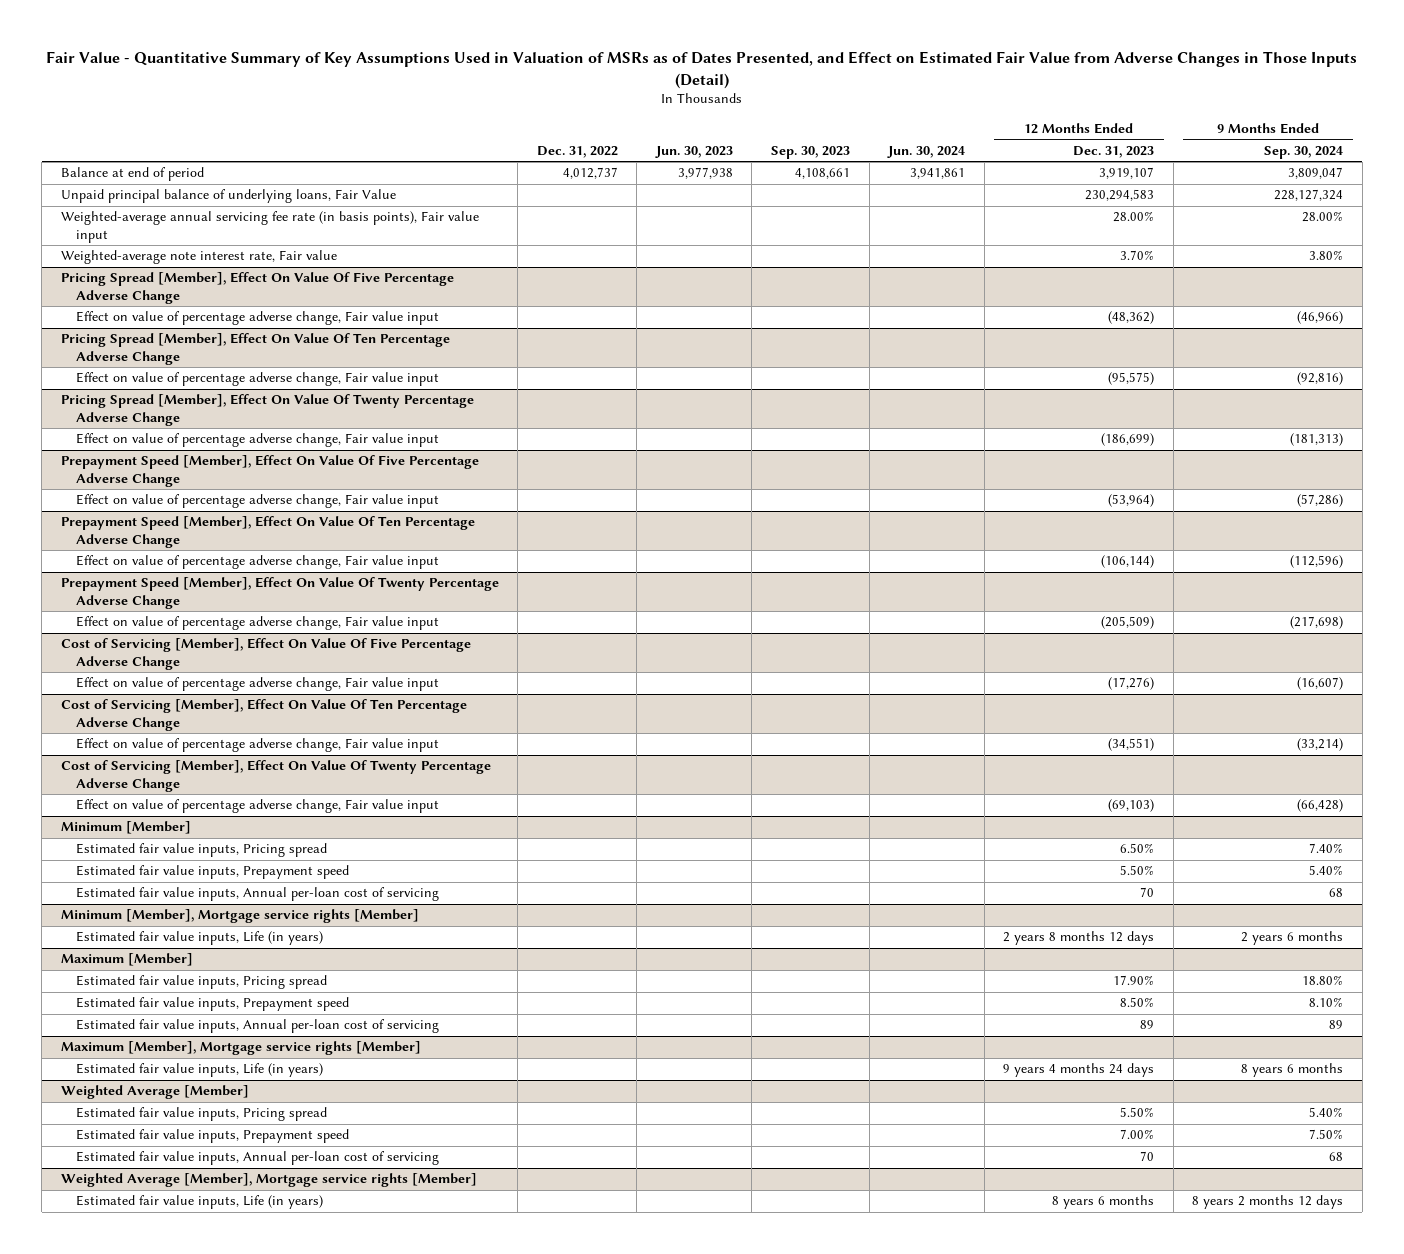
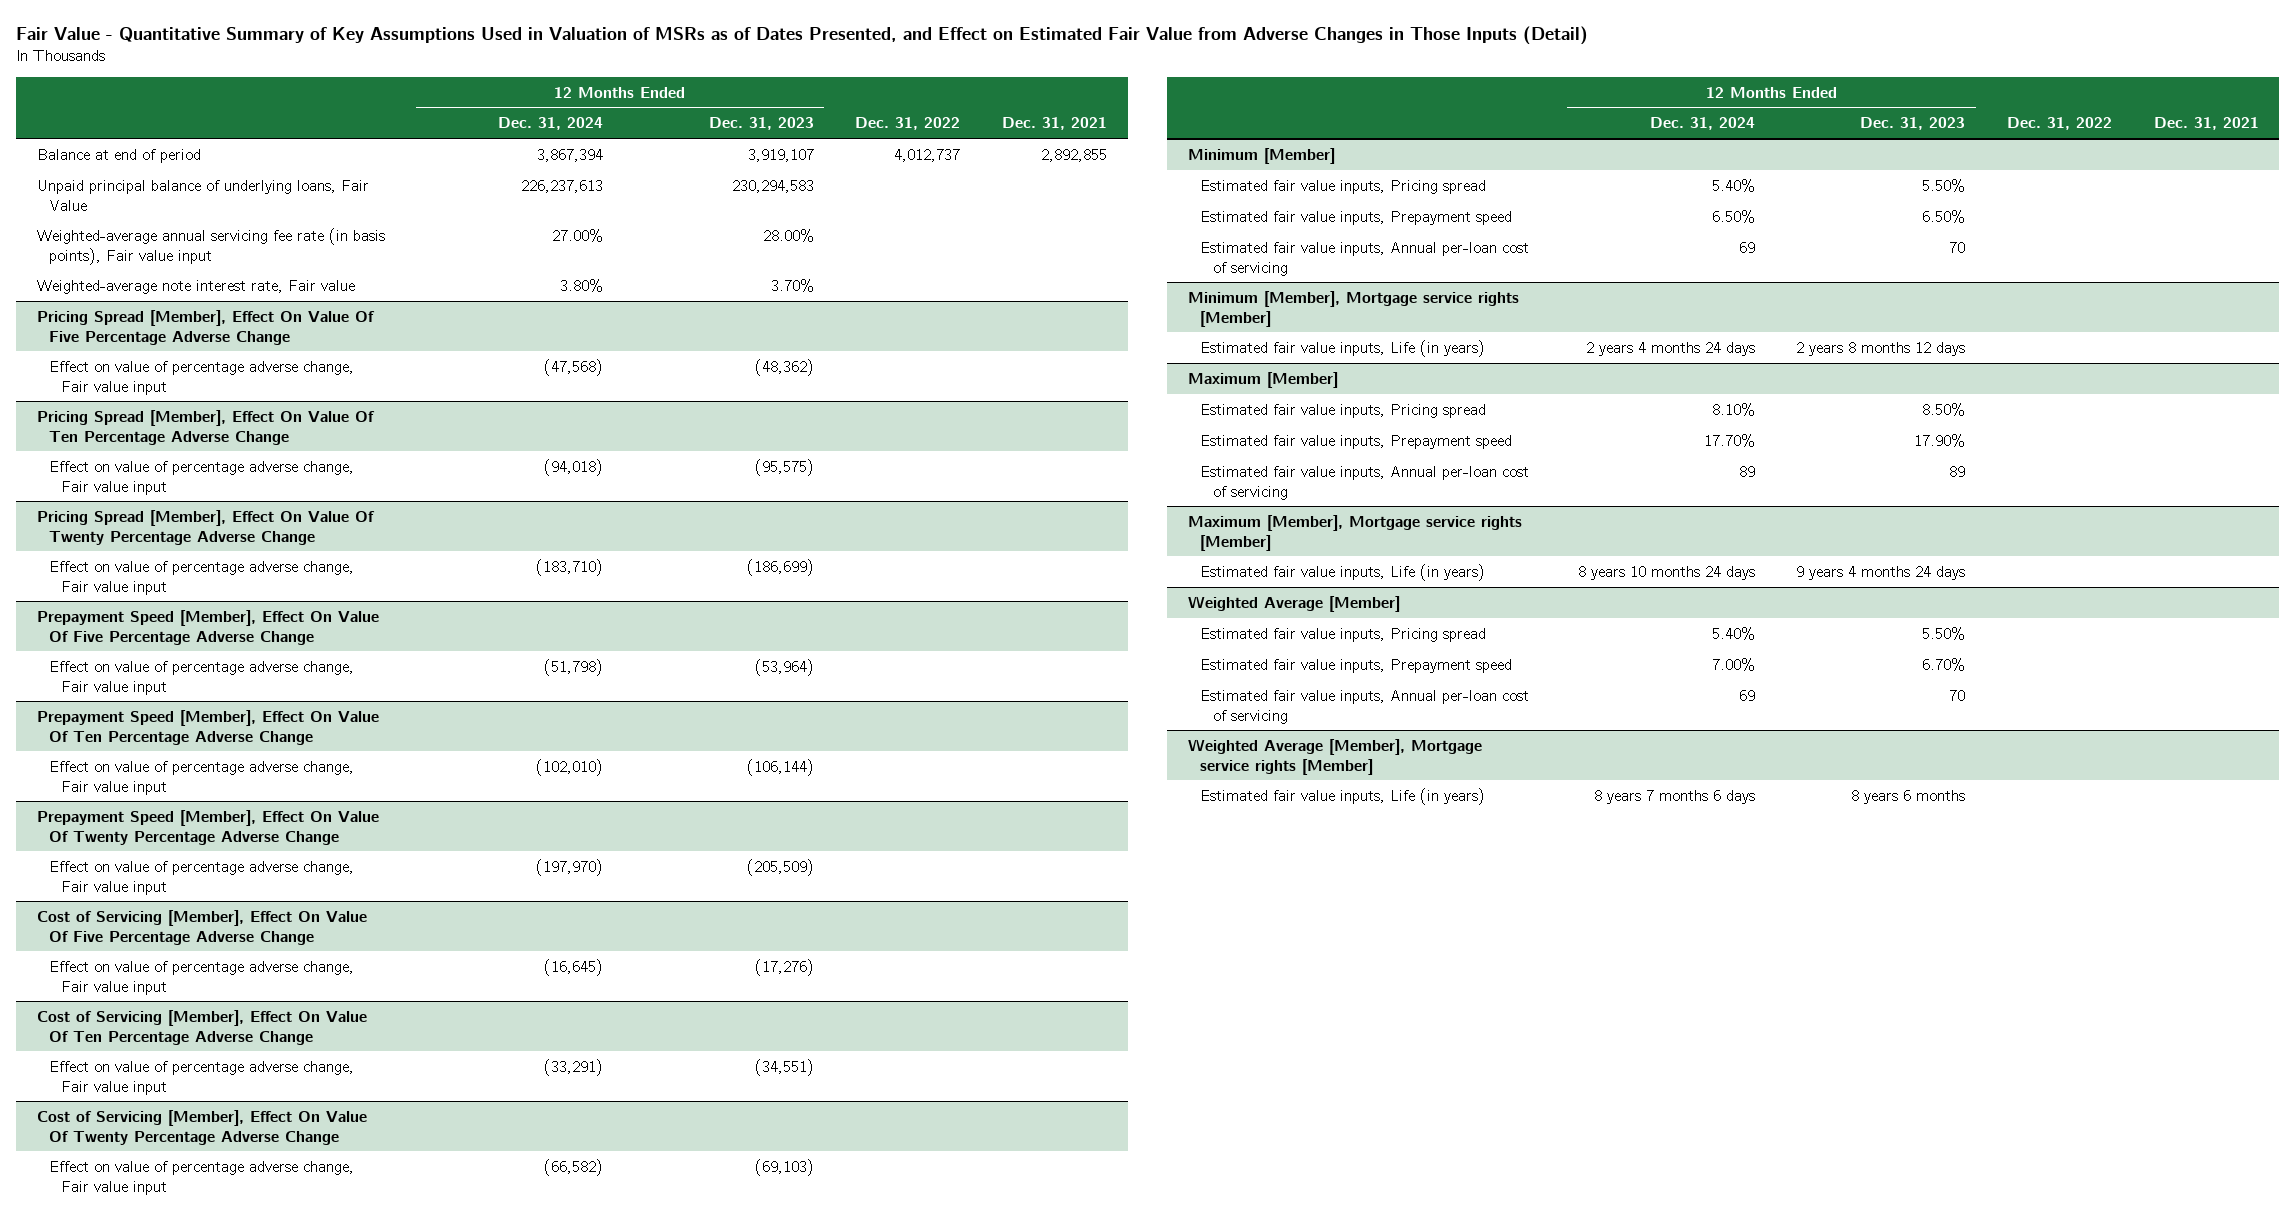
- | Dec. 31, 2022 | Jun. 30, 2023 | Sep. 30, 2023 | Jun. 30, 2024 | 12 Months Ended Dec. 31, 2023 | 9 Months Ended Sep. 30, 2024
+ | 12 Months Ended Dec. 31, 2024 | 12 Months Ended Dec. 31, 2023 | Dec. 31, 2022 | Dec. 31, 2021
@ Minimum [Member]
- Estimated fair value inputs, Pricing spread | | | | | 6.50% | 7.40%
- Estimated fair value inputs, Prepayment speed | | | | | 5.50% | 5.40%
+ Estimated fair value inputs, Pricing spread | 5.40% | 5.50% | |
+ Estimated fair value inputs, Prepayment speed | 6.50% | 6.50% | |
@ Maximum [Member]
- Estimated fair value inputs, Pricing spread | | | | | 17.90% | 18.80%
- Estimated fair value inputs, Prepayment speed | | | | | 8.50% | 8.10%
+ Estimated fair value inputs, Pricing spread | 8.10% | 8.50% | |
+ Estimated fair value inputs, Prepayment speed | 17.70% | 17.90% | |
@ Weighted Average [Member]
- Estimated fair value inputs, Prepayment speed | | | | | 7.00% | 7.50%
+ Estimated fair value inputs, Prepayment speed | 7.00% | 6.70% | |

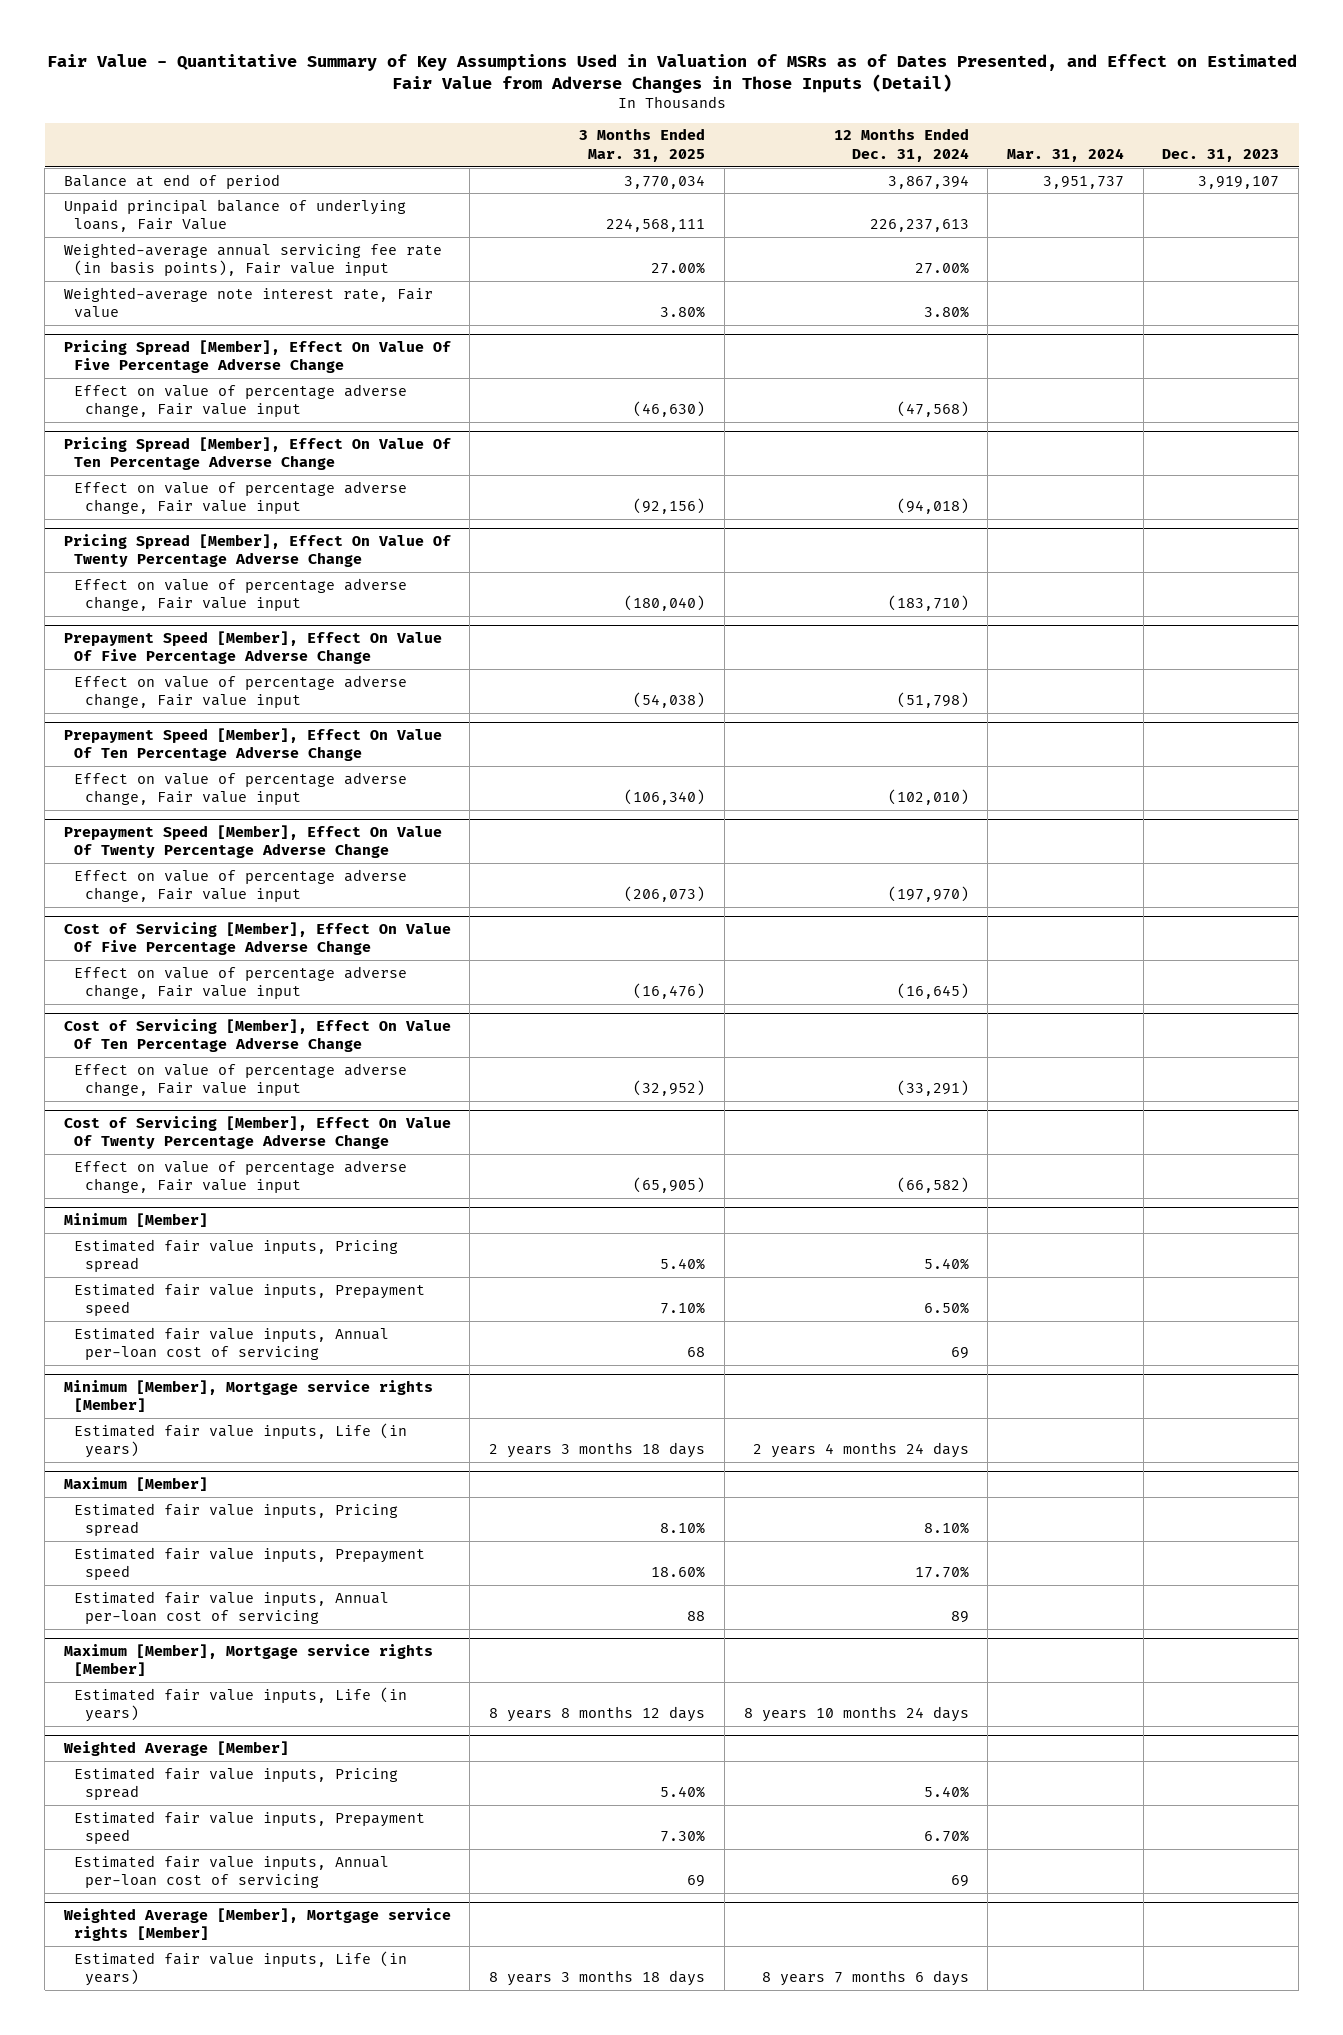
- | 12 Months Ended Dec. 31, 2024 | 12 Months Ended Dec. 31, 2023 | Dec. 31, 2022 | Dec. 31, 2021
+ | 3 Months Ended Mar. 31, 2025 | 12 Months Ended Dec. 31, 2024 | Mar. 31, 2024 | Dec. 31, 2023
@ Weighted Average [Member]
- Estimated fair value inputs, Prepayment speed | 7.00% | 6.70% | |
+ Estimated fair value inputs, Prepayment speed | 7.30% | 6.70% | |

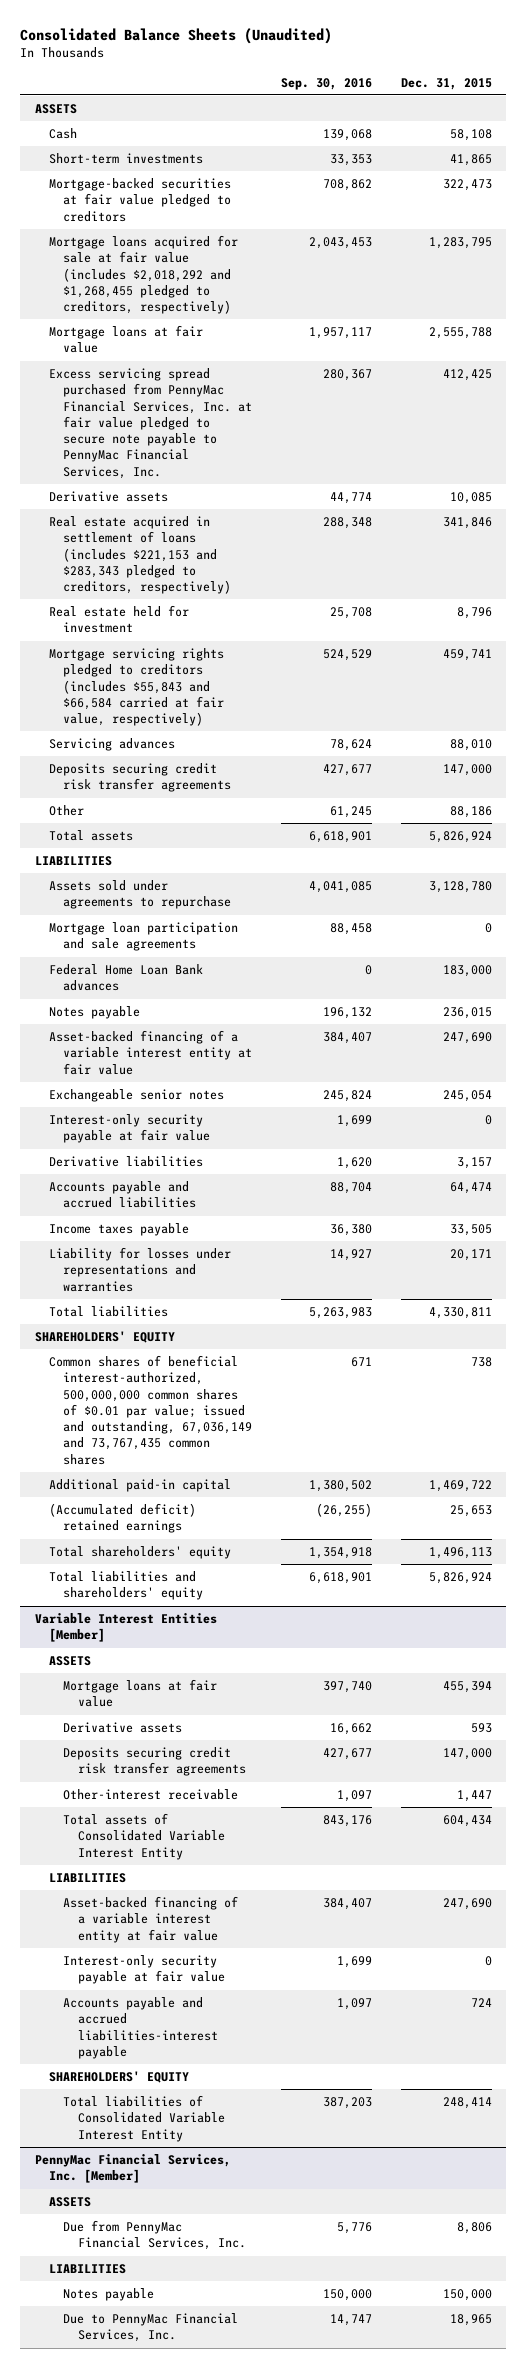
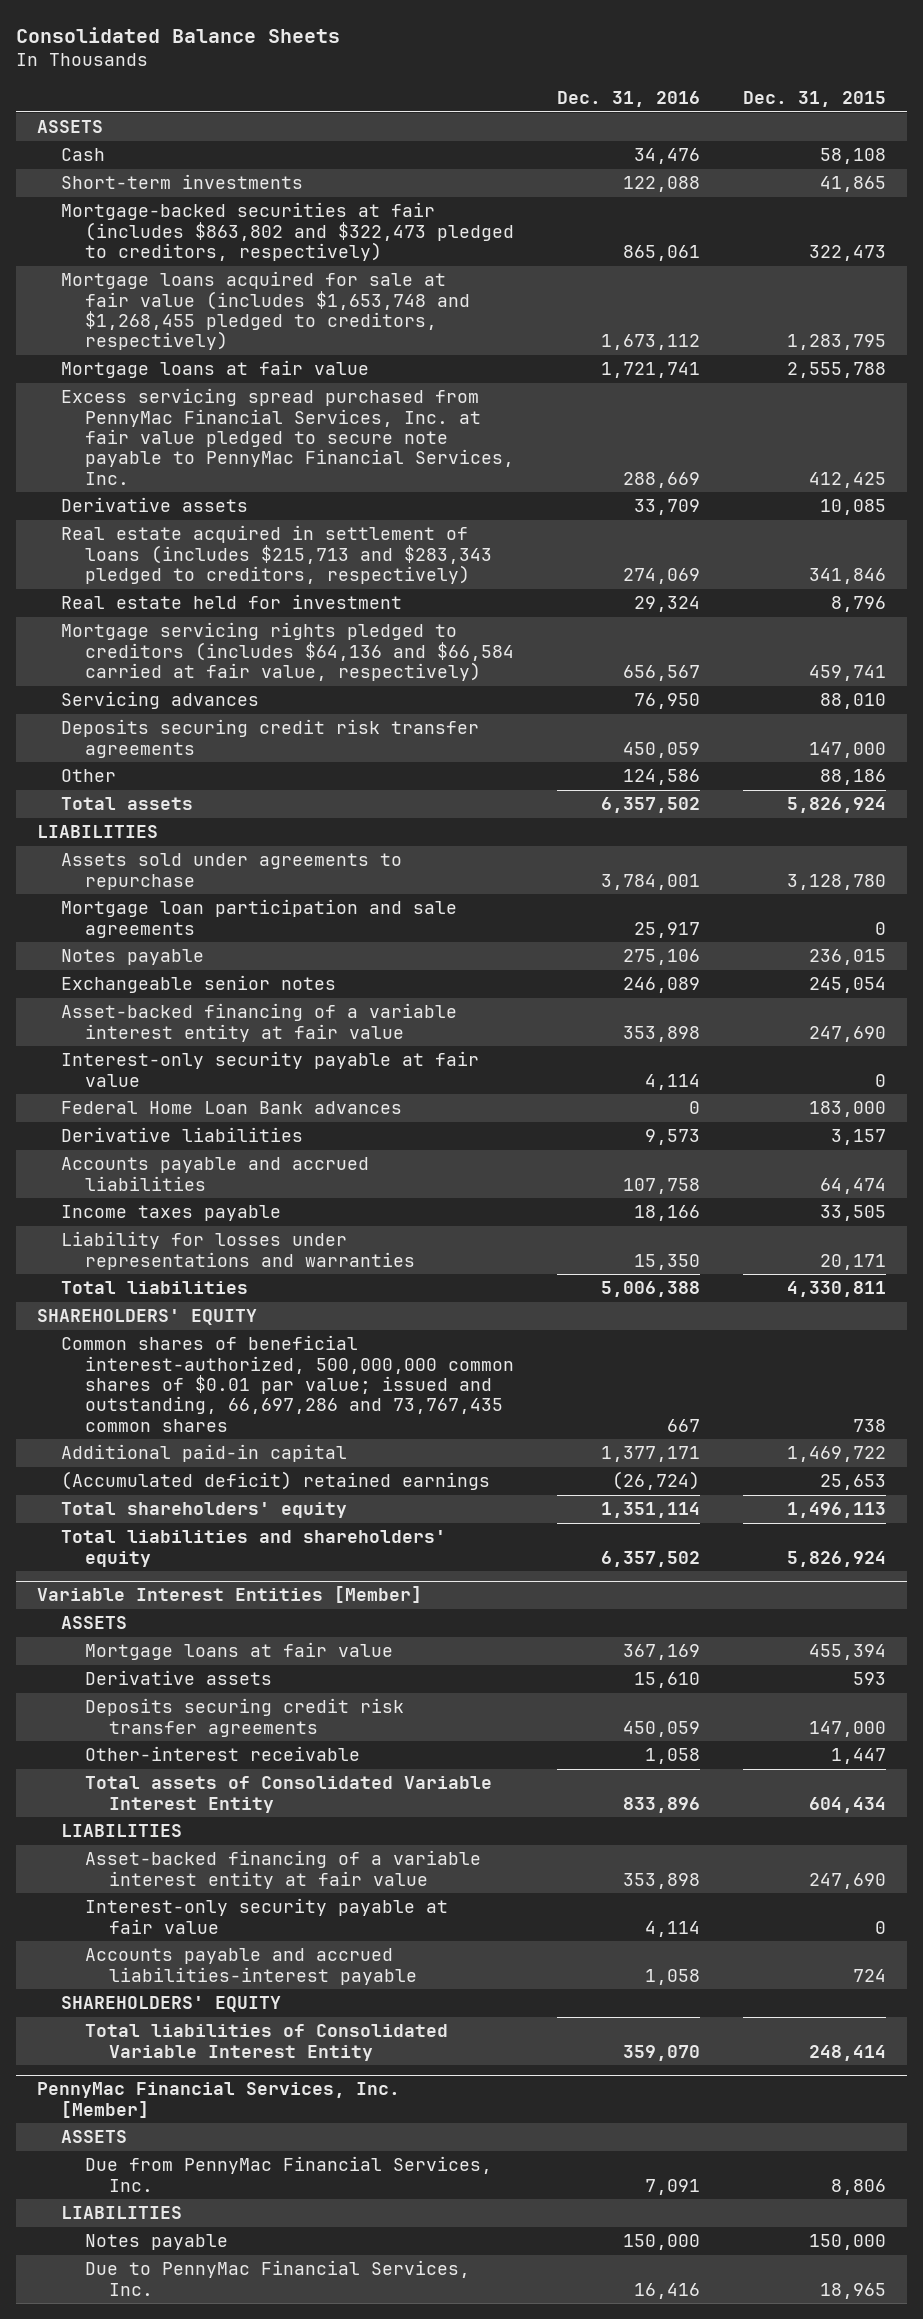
- Consolidated Balance Sheets (Unaudited)
+ Consolidated Balance Sheets
- | Sep. 30, 2016 | Dec. 31, 2015
+ | Dec. 31, 2016 | Dec. 31, 2015
- Mortgage-backed securities at fair value pledged to creditors | 708,862 | 322,473
- Mortgage loans acquired for sale at fair value (includes $2,018,292 and $1,268,455 pledged to creditors, respectively) | 2,043,453 | 1,283,795
+ Mortgage-backed securities at fair (includes $863,802 and $322,473 pledged to creditors, respectively) | 865,061 | 322,473
+ Mortgage loans acquired for sale at fair value (includes $1,653,748 and $1,268,455 pledged to creditors, respectively) | 1,673,112 | 1,283,795
- Real estate acquired in settlement of loans (includes $221,153 and $283,343 pledged to creditors, respectively) | 288,348 | 341,846
+ Real estate acquired in settlement of loans (includes $215,713 and $283,343 pledged to creditors, respectively) | 274,069 | 341,846
- Mortgage servicing rights pledged to creditors (includes $55,843 and $66,584 carried at fair value, respectively) | 524,529 | 459,741
+ Mortgage servicing rights pledged to creditors (includes $64,136 and $66,584 carried at fair value, respectively) | 656,567 | 459,741
moved down: Asset-backed financing of a variable interest entity at fair value | 353,898 | 247,690
moved down: Federal Home Loan Bank advances | 0 | 183,000
- Common shares of beneficial interest-authorized, 500,000,000 common shares of $0.01 par value; issued and outstanding, 67,036,149 and 73,767,435 common shares | 671 | 738
+ Common shares of beneficial interest-authorized, 500,000,000 common shares of $0.01 par value; issued and outstanding, 66,697,286 and 73,767,435 common shares | 667 | 738

